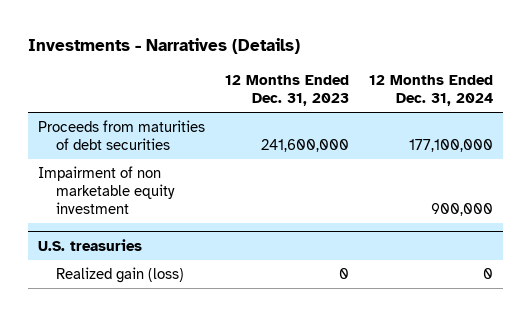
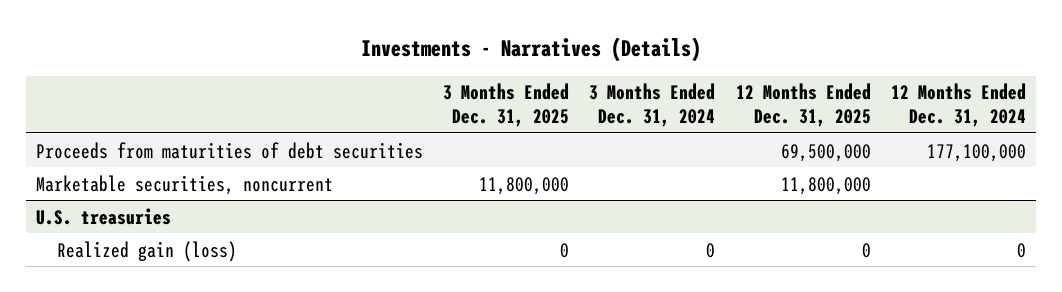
- | 12 Months Ended Dec. 31, 2023 | 12 Months Ended Dec. 31, 2024
+ | 3 Months Ended Dec. 31, 2025 | 3 Months Ended Dec. 31, 2024 | 12 Months Ended Dec. 31, 2025 | 12 Months Ended Dec. 31, 2024
- Impairment of non marketable equity investment | | 900,000
+ Marketable securities, noncurrent | 11,800,000 | | 11,800,000 |

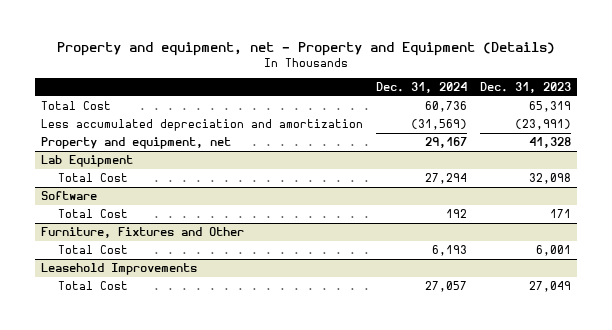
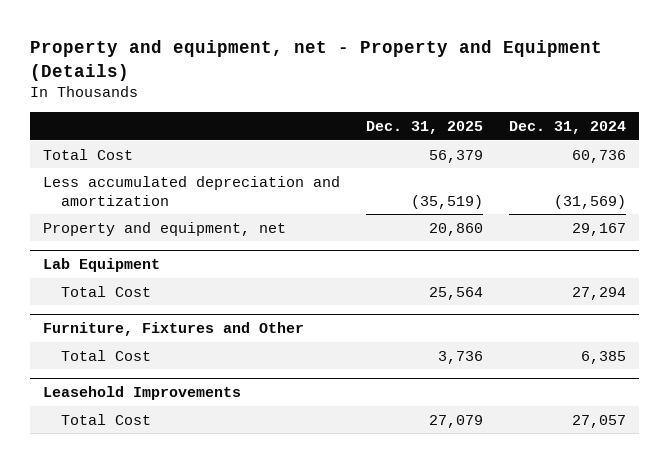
- | Dec. 31, 2024 | Dec. 31, 2023
+ | Dec. 31, 2025 | Dec. 31, 2024
- Software
- Total Cost | 192 | 171
@ Furniture, Fixtures and Other
- Total Cost | 6,193 | 6,001
+ Total Cost | 3,736 | 6,385

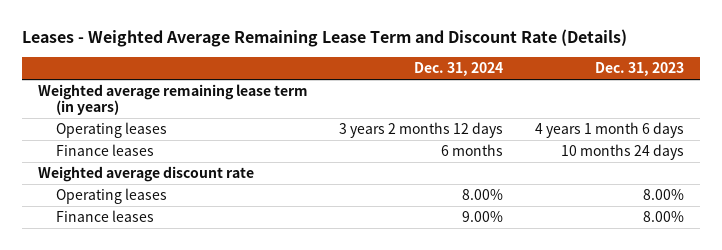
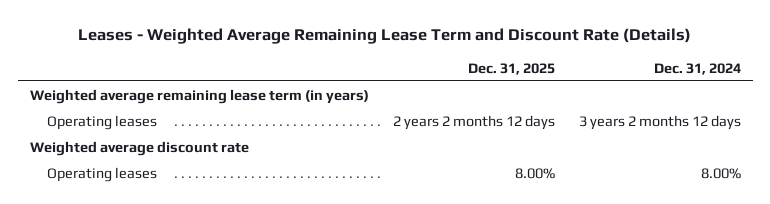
- | Dec. 31, 2024 | Dec. 31, 2023
+ | Dec. 31, 2025 | Dec. 31, 2024
- Finance leases | 6 months | 10 months 24 days
- Finance leases | 9.00% | 8.00%

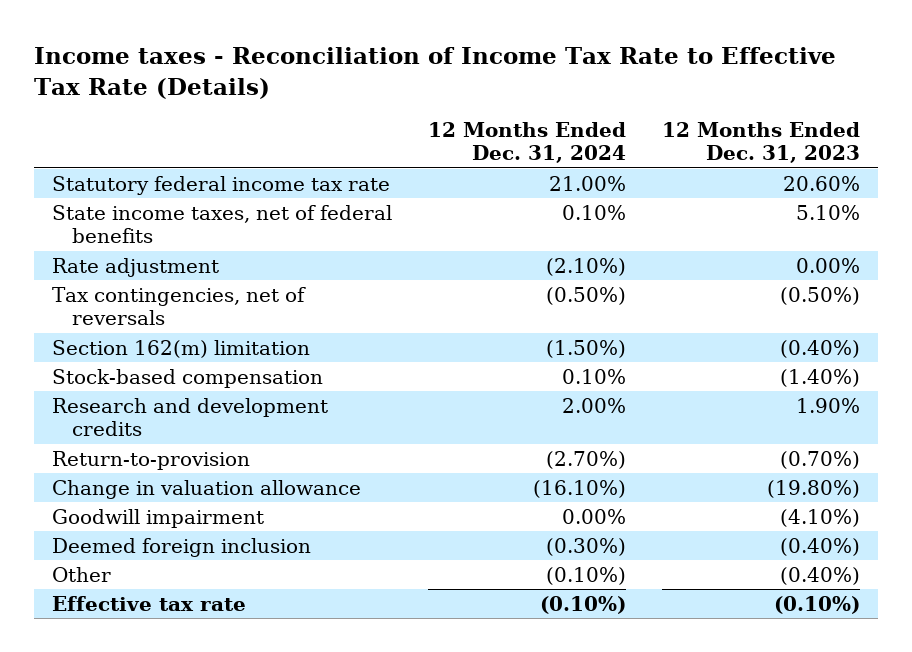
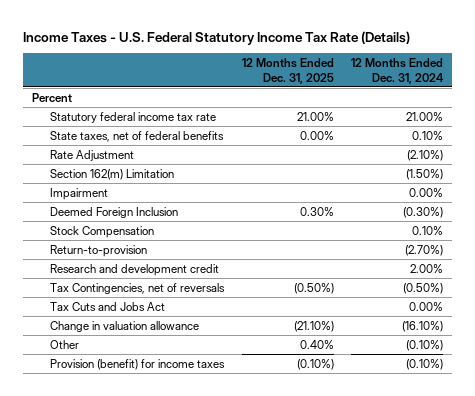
- Income taxes - Reconciliation of Income Tax Rate to Effective Tax Rate (Details)
+ Income Taxes - U.S. Federal Statutory Income Tax Rate (Details)
- | 12 Months Ended Dec. 31, 2024 | 12 Months Ended Dec. 31, 2023
+ | 12 Months Ended Dec. 31, 2025 | 12 Months Ended Dec. 31, 2024
+ Percent
- State income taxes, net of federal benefits | 0.10% | 5.10%
- Rate adjustment | (2.10%) | 0.00%
- Tax contingencies, net of reversals | (0.50%) | (0.50%)
- Section 162(m) limitation | (1.50%) | (0.40%)
- Stock-based compensation | 0.10% | (1.40%)
- Research and development credits | 2.00% | 1.90%
+ State taxes, net of federal benefits | 0.00% | 0.10%
+ Rate Adjustment | | (2.10%)
+ Section 162(m) Limitation | | (1.50%)
+ Impairment | | 0.00%
+ Deemed Foreign Inclusion | 0.30% | (0.30%)
+ Stock Compensation | | 0.10%
+ Research and development credit | | 2.00%
+ Tax Contingencies, net of reversals | (0.50%) | (0.50%)
+ Tax Cuts and Jobs Act | | 0.00%
- Goodwill impairment | 0.00% | (4.10%)
- Deemed foreign inclusion | (0.30%) | (0.40%)
- Effective tax rate | (0.10%) | (0.10%)
+ Provision (benefit) for income taxes | (0.10%) | (0.10%)

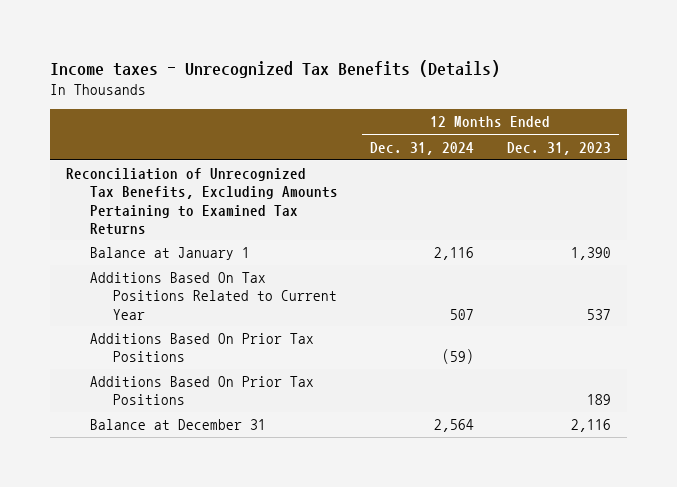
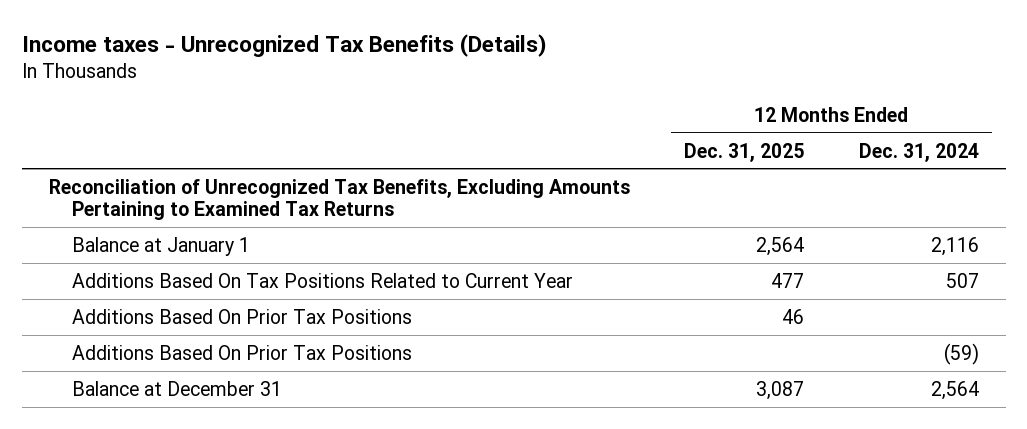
- | 12 Months Ended Dec. 31, 2024 | 12 Months Ended Dec. 31, 2023
+ | 12 Months Ended Dec. 31, 2025 | 12 Months Ended Dec. 31, 2024
moved down: Additions Based On Prior Tax Positions | | (59)

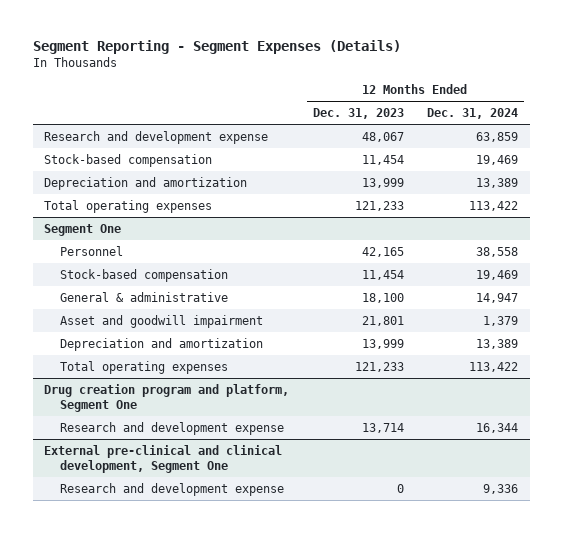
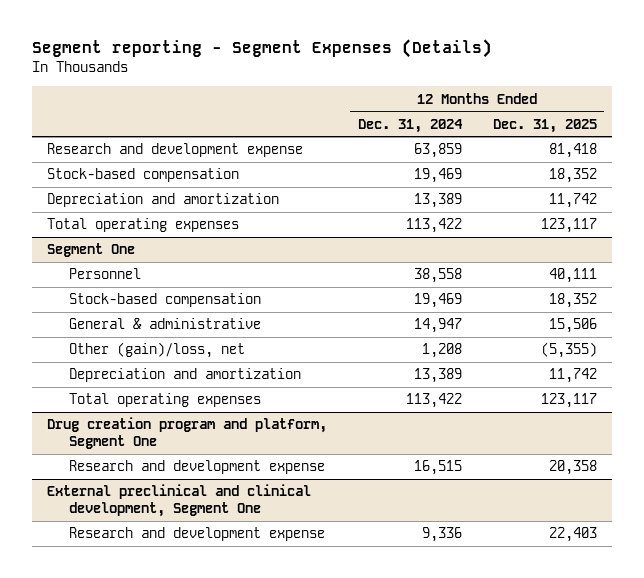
- Segment Reporting - Segment Expenses (Details)
+ Segment reporting - Segment Expenses (Details)
- | 12 Months Ended Dec. 31, 2023 | 12 Months Ended Dec. 31, 2024
+ | 12 Months Ended Dec. 31, 2024 | 12 Months Ended Dec. 31, 2025
@ Segment One
- Asset and goodwill impairment | 21,801 | 1,379
+ Other (gain)/loss, net | 1,208 | (5,355)
@ Drug creation program and platform, Segment One
- Research and development expense | 13,714 | 16,344
- External pre-clinical and clinical development, Segment One
@ Drug creation program and platform, Segment One
+ Research and development expense | 16,515 | 20,358
+ External preclinical and clinical development, Segment One

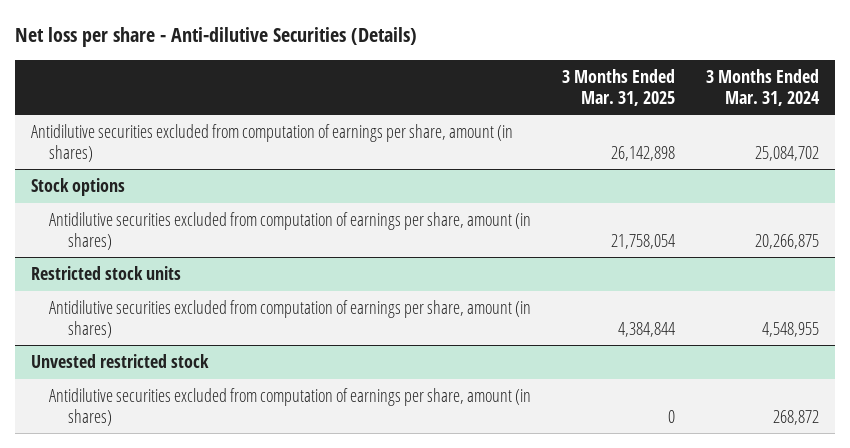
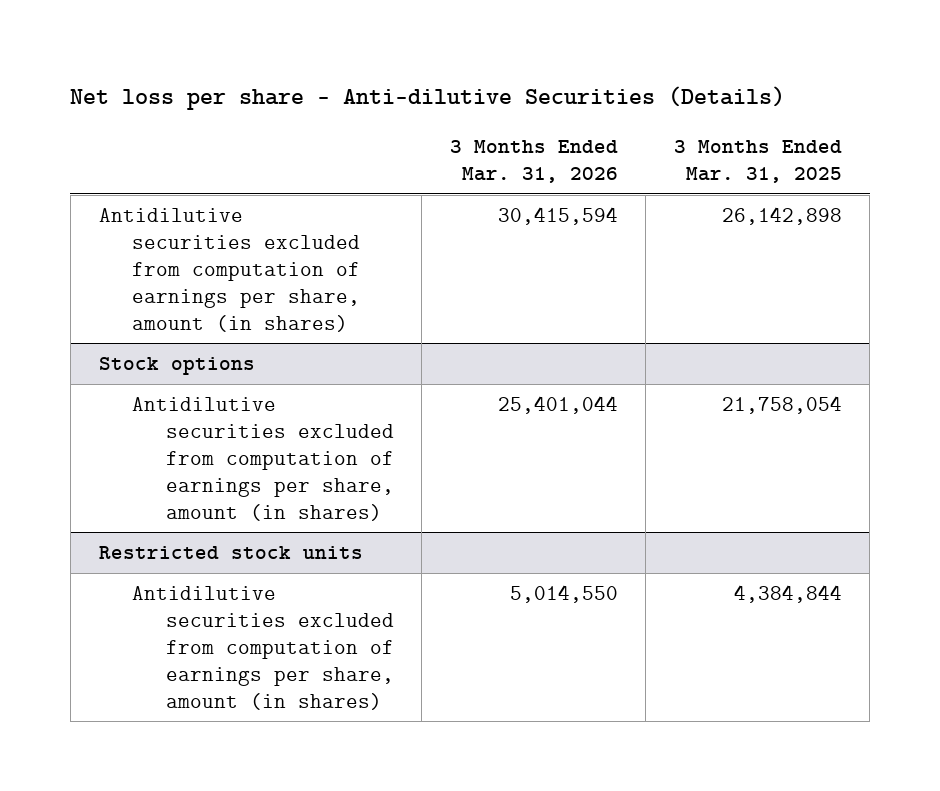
- | 3 Months Ended Mar. 31, 2025 | 3 Months Ended Mar. 31, 2024
+ | 3 Months Ended Mar. 31, 2026 | 3 Months Ended Mar. 31, 2025
- Unvested restricted stock
- Antidilutive securities excluded from computation of earnings per share, amount (in shares) | 0 | 268,872

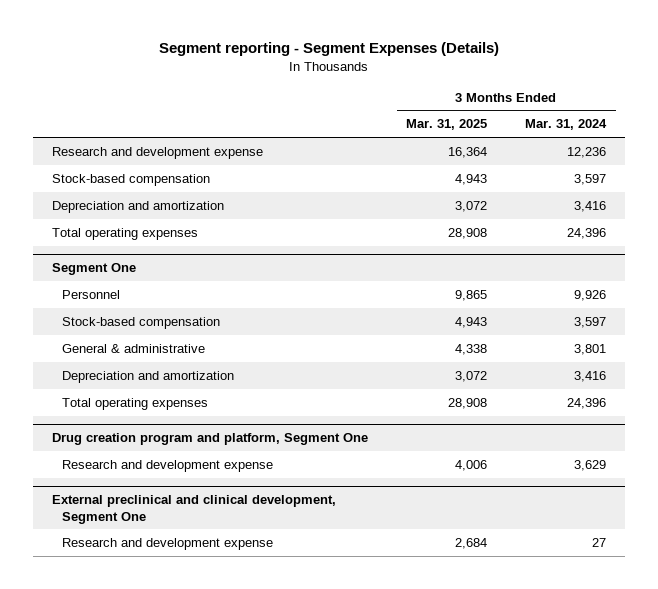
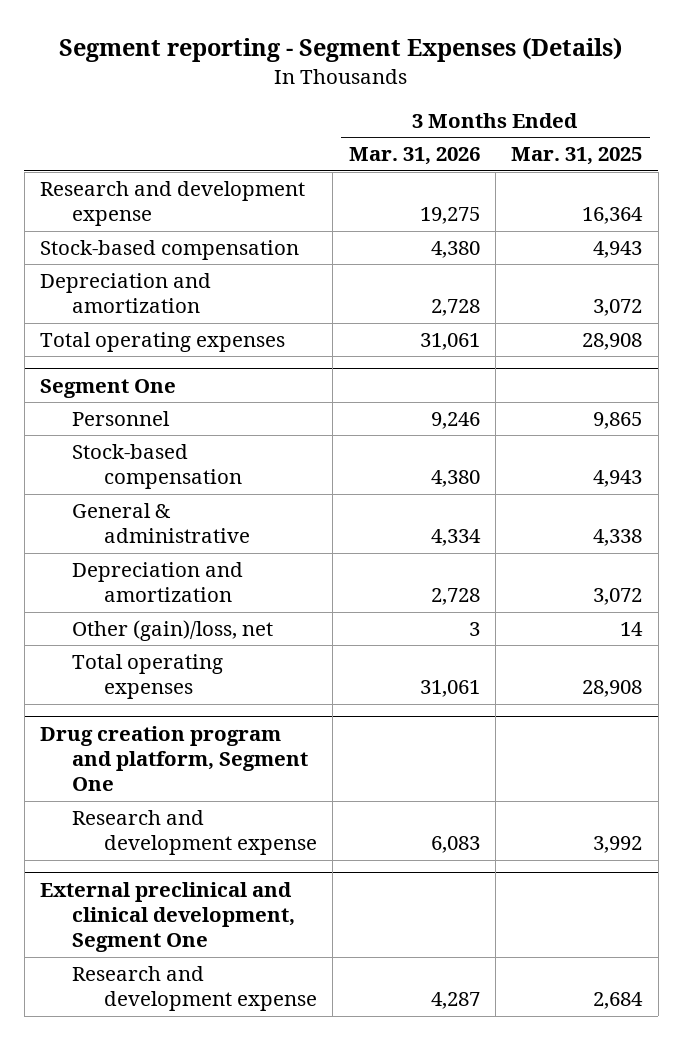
- | 3 Months Ended Mar. 31, 2025 | 3 Months Ended Mar. 31, 2024
+ | 3 Months Ended Mar. 31, 2026 | 3 Months Ended Mar. 31, 2025
@ Segment One
+ Other (gain)/loss, net | 3 | 14
@ Drug creation program and platform, Segment One
- Research and development expense | 4,006 | 3,629
+ Research and development expense | 6,083 | 3,992

